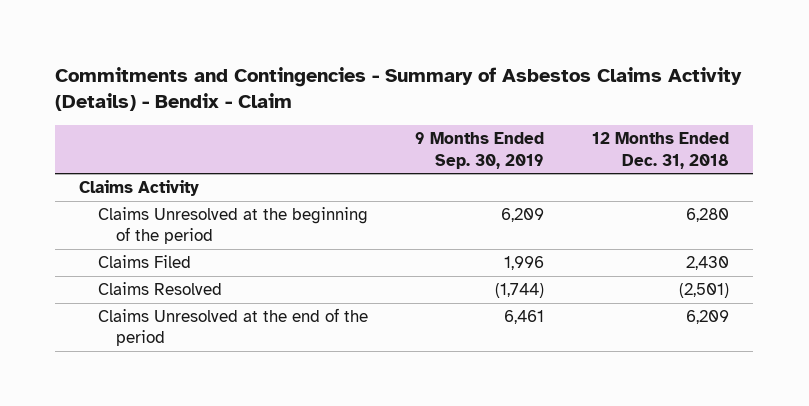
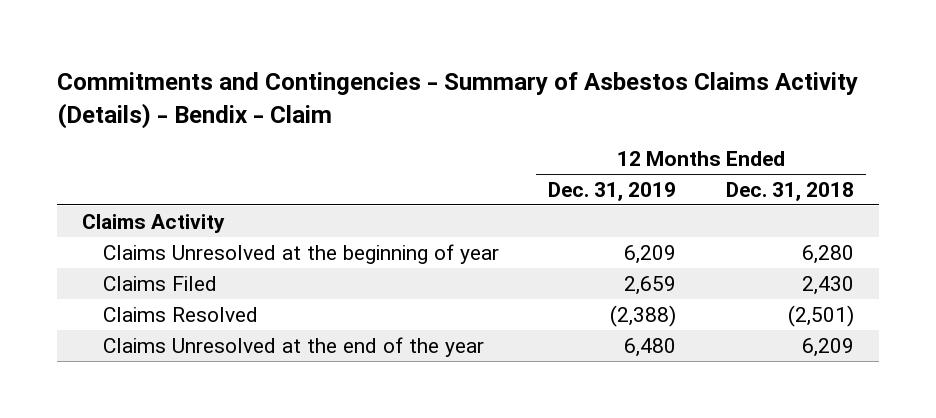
- | 9 Months Ended Sep. 30, 2019 | 12 Months Ended Dec. 31, 2018
+ | 12 Months Ended Dec. 31, 2019 | 12 Months Ended Dec. 31, 2018
- Claims Unresolved at the beginning of the period | 6,209 | 6,280
+ Claims Unresolved at the beginning of year | 6,209 | 6,280
- Claims Unresolved at the end of the period | 6,461 | 6,209
+ Claims Unresolved at the end of the year | 6,480 | 6,209

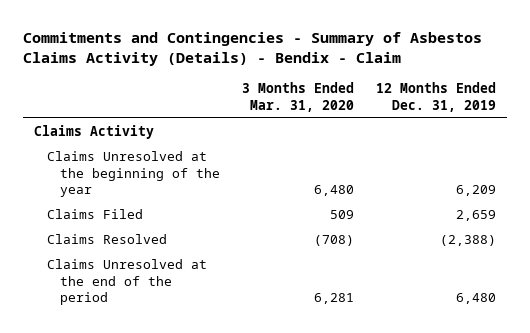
- | 12 Months Ended Dec. 31, 2019 | 12 Months Ended Dec. 31, 2018
+ | 3 Months Ended Mar. 31, 2020 | 12 Months Ended Dec. 31, 2019
- Claims Unresolved at the beginning of year | 6,209 | 6,280
+ Claims Unresolved at the beginning of the year | 6,480 | 6,209
- Claims Unresolved at the end of the year | 6,480 | 6,209
+ Claims Unresolved at the end of the period | 6,281 | 6,480

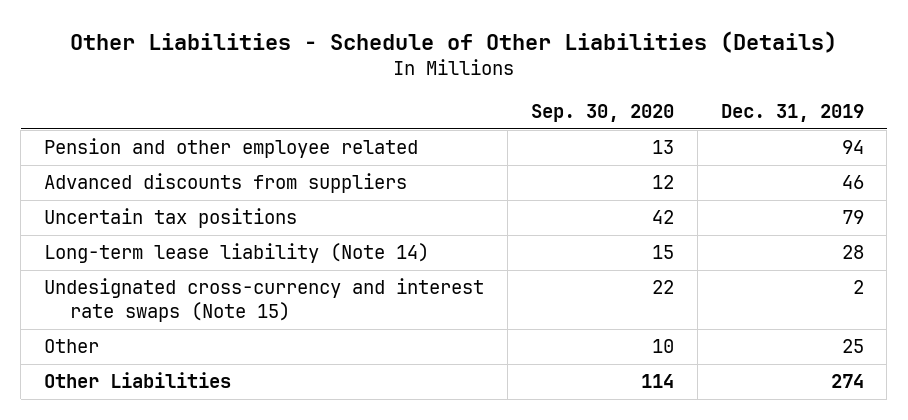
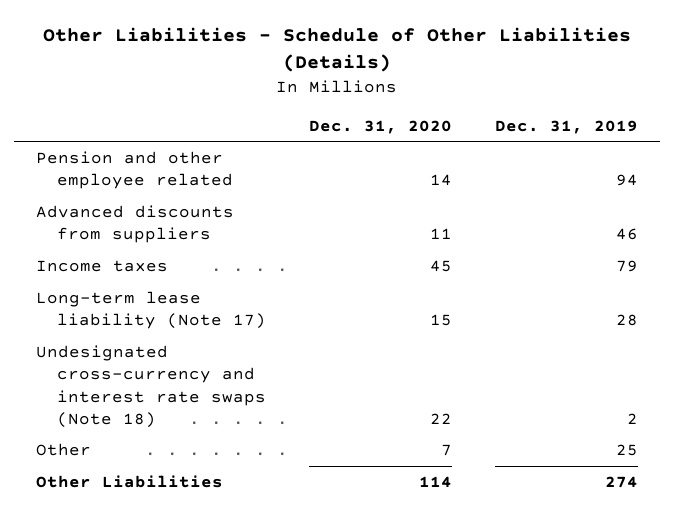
- | Sep. 30, 2020 | Dec. 31, 2019
+ | Dec. 31, 2020 | Dec. 31, 2019
- Uncertain tax positions | 42 | 79
- Long-term lease liability (Note 14) | 15 | 28
- Undesignated cross-currency and interest rate swaps (Note 15) | 22 | 2
+ Income taxes | 45 | 79
+ Long-term lease liability (Note 17) | 15 | 28
+ Undesignated cross-currency and interest rate swaps (Note 18) | 22 | 2

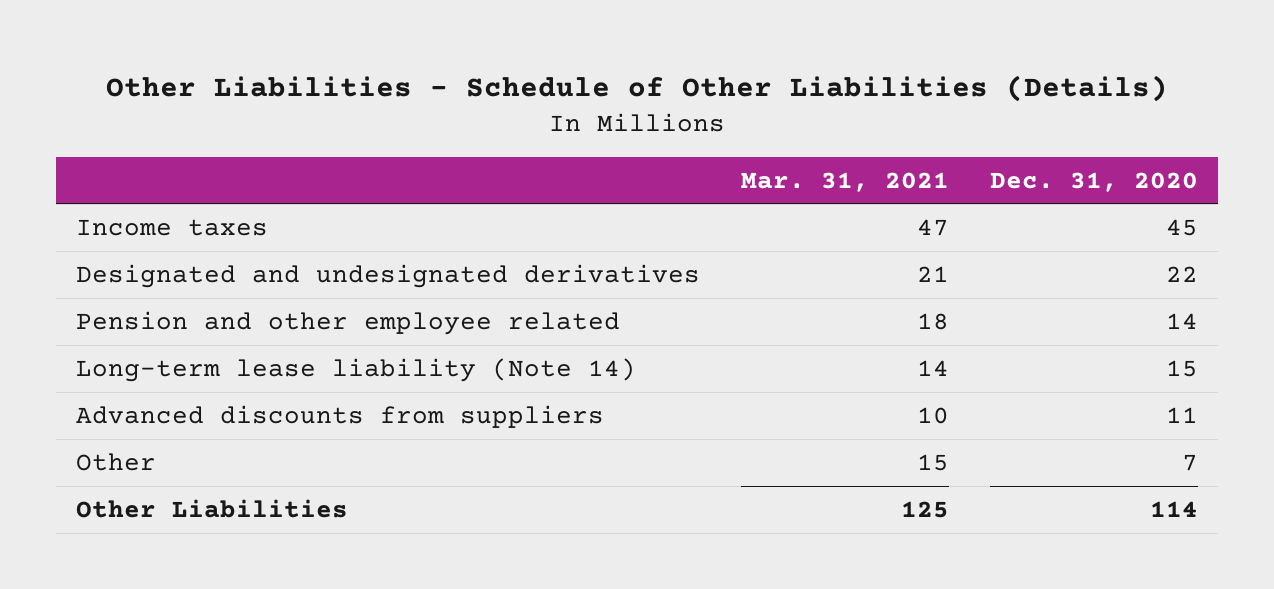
- | Dec. 31, 2020 | Dec. 31, 2019
+ | Mar. 31, 2021 | Dec. 31, 2020
moved up: Income taxes | 47 | 45
+ Designated and undesignated derivatives | 21 | 22
+ Long-term lease liability (Note 14) | 14 | 15
- Long-term lease liability (Note 17) | 15 | 28
- Undesignated cross-currency and interest rate swaps (Note 18) | 22 | 2

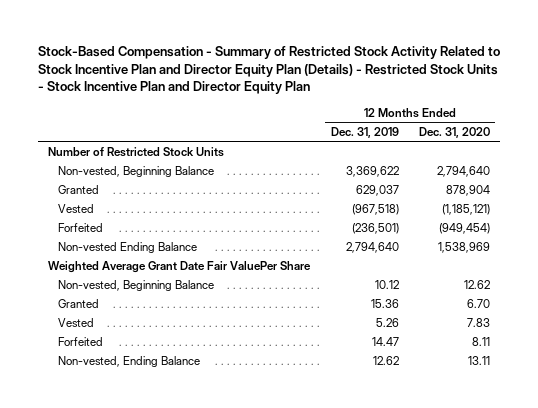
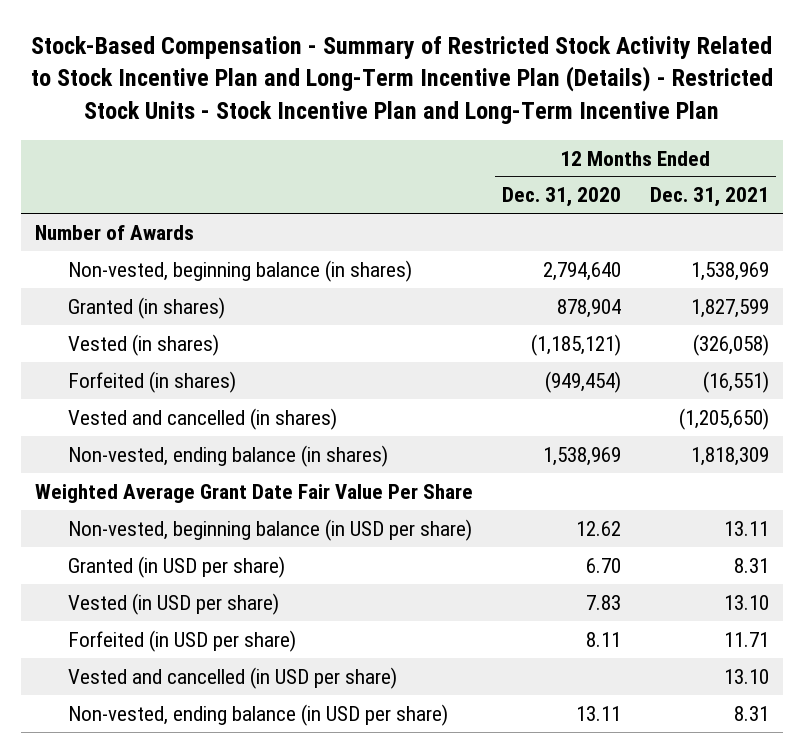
- Stock-Based Compensation - Summary of Restricted Stock Activity Related to Stock Incentive Plan and Director Equity Plan (Details) - Restricted Stock Units - Stock Incentive Plan and Director Equity Plan
+ Stock-Based Compensation - Summary of Restricted Stock Activity Related to Stock Incentive Plan and Long-Term Incentive Plan (Details) - Restricted Stock Units - Stock Incentive Plan and Long-Term Incentive Plan
- | 12 Months Ended Dec. 31, 2019 | 12 Months Ended Dec. 31, 2020
+ | 12 Months Ended Dec. 31, 2020 | 12 Months Ended Dec. 31, 2021
- Number of Restricted Stock Units
- Non-vested, Beginning Balance | 3,369,622 | 2,794,640
- Granted | 629,037 | 878,904
- Vested | (967,518) | (1,185,121)
- Forfeited | (236,501) | (949,454)
- Non-vested Ending Balance | 2,794,640 | 1,538,969
- Weighted Average Grant Date Fair ValuePer Share
- Non-vested, Beginning Balance | 10.12 | 12.62
- Granted | 15.36 | 6.70
- Vested | 5.26 | 7.83
- Forfeited | 14.47 | 8.11
- Non-vested, Ending Balance | 12.62 | 13.11
+ Number of Awards
+ Non-vested, beginning balance (in shares) | 2,794,640 | 1,538,969
+ Granted (in shares) | 878,904 | 1,827,599
+ Vested (in shares) | (1,185,121) | (326,058)
+ Forfeited (in shares) | (949,454) | (16,551)
+ Vested and cancelled (in shares) | | (1,205,650)
+ Non-vested, ending balance (in shares) | 1,538,969 | 1,818,309
+ Weighted Average Grant Date Fair Value Per Share
+ Non-vested, beginning balance (in USD per share) | 12.62 | 13.11
+ Granted (in USD per share) | 6.70 | 8.31
+ Vested (in USD per share) | 7.83 | 13.10
+ Forfeited (in USD per share) | 8.11 | 11.71
+ Vested and cancelled (in USD per share) | | 13.10
+ Non-vested, ending balance (in USD per share) | 13.11 | 8.31

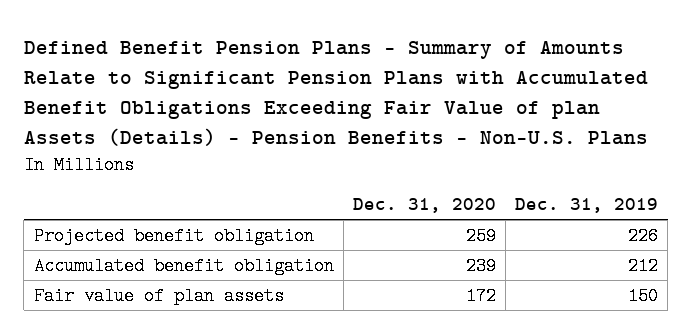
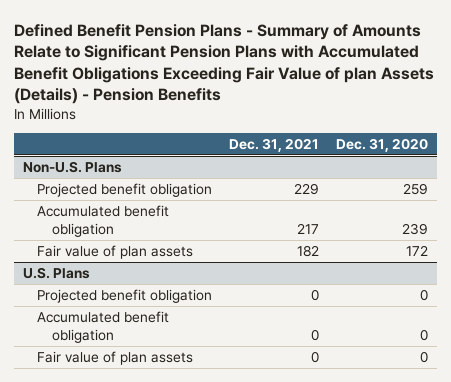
- Defined Benefit Pension Plans - Summary of Amounts Relate to Significant Pension Plans with Accumulated Benefit Obligations Exceeding Fair Value of plan Assets (Details) - Pension Benefits - Non-U.S. Plans
+ Defined Benefit Pension Plans - Summary of Amounts Relate to Significant Pension Plans with Accumulated Benefit Obligations Exceeding Fair Value of plan Assets (Details) - Pension Benefits
- | Dec. 31, 2020 | Dec. 31, 2019
+ | Dec. 31, 2021 | Dec. 31, 2020
+ Non-U.S. Plans
+ U.S. Plans
+ Projected benefit obligation | 0 | 0
+ Accumulated benefit obligation | 0 | 0
+ Fair value of plan assets | 0 | 0

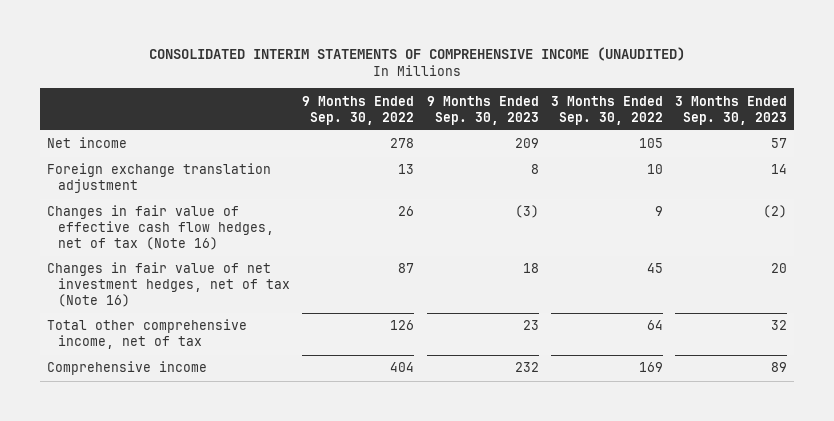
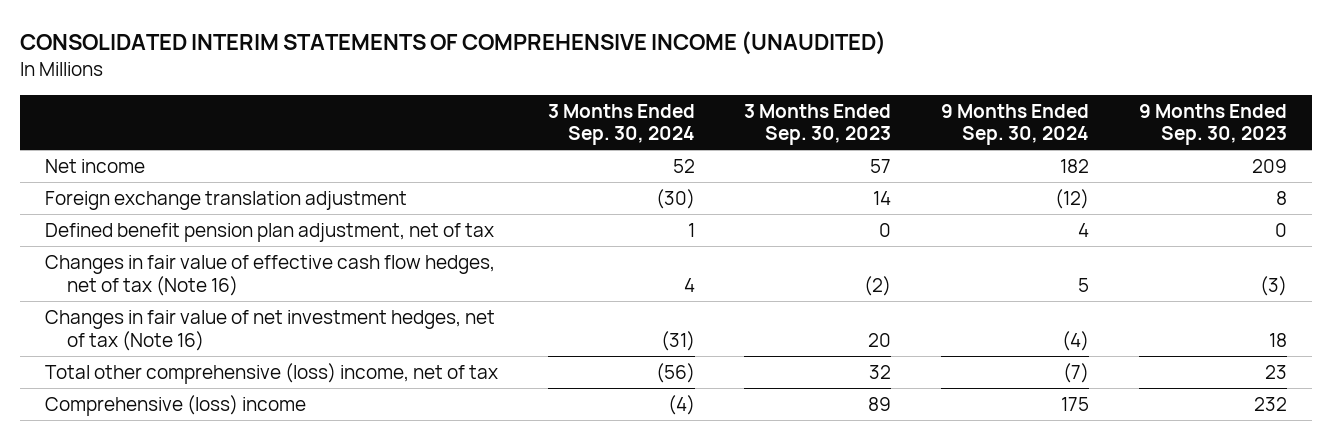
- | 9 Months Ended Sep. 30, 2022 | 9 Months Ended Sep. 30, 2023 | 3 Months Ended Sep. 30, 2022 | 3 Months Ended Sep. 30, 2023
+ | 3 Months Ended Sep. 30, 2024 | 3 Months Ended Sep. 30, 2023 | 9 Months Ended Sep. 30, 2024 | 9 Months Ended Sep. 30, 2023
+ Defined benefit pension plan adjustment, net of tax | 1 | 0 | 4 | 0
- Total other comprehensive income, net of tax | 126 | 23 | 64 | 32
- Comprehensive income | 404 | 232 | 169 | 89
+ Total other comprehensive (loss) income, net of tax | (56) | 32 | (7) | 23
+ Comprehensive (loss) income | (4) | 89 | 175 | 232

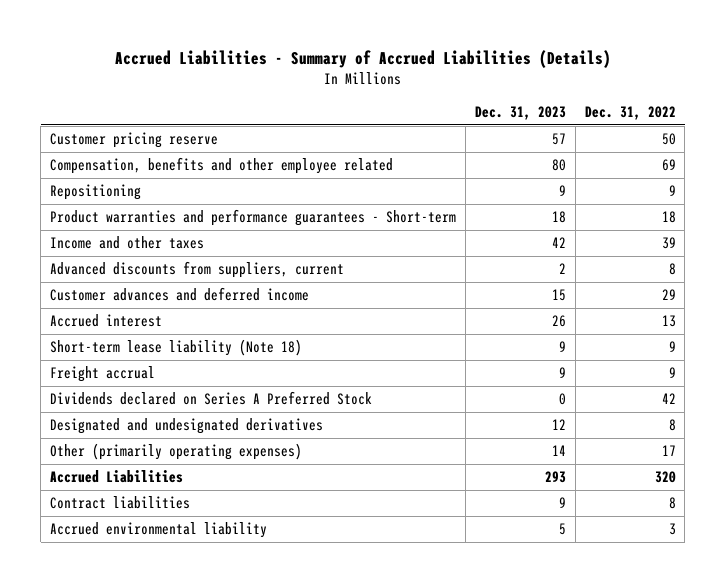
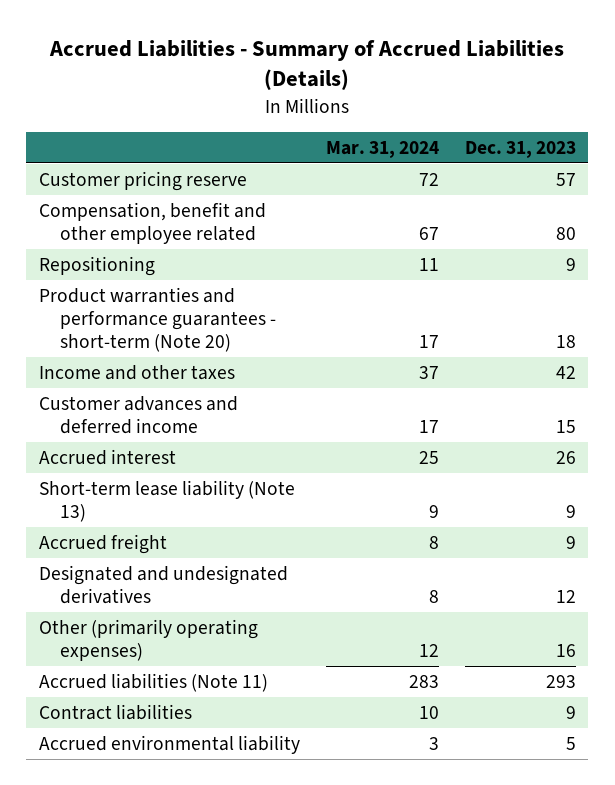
- | Dec. 31, 2023 | Dec. 31, 2022
+ | Mar. 31, 2024 | Dec. 31, 2023
- Compensation, benefits and other employee related | 80 | 69
+ Compensation, benefit and other employee related | 67 | 80
- Product warranties and performance guarantees - Short-term | 18 | 18
+ Product warranties and performance guarantees - short-term (Note 20) | 17 | 18
- Advanced discounts from suppliers, current | 2 | 8
- Short-term lease liability (Note 18) | 9 | 9
- Freight accrual | 9 | 9
- Dividends declared on Series A Preferred Stock | 0 | 42
+ Short-term lease liability (Note 13) | 9 | 9
+ Accrued freight | 8 | 9
- Other (primarily operating expenses) | 14 | 17
- Accrued Liabilities | 293 | 320
+ Other (primarily operating expenses) | 12 | 16
+ Accrued liabilities (Note 11) | 283 | 293

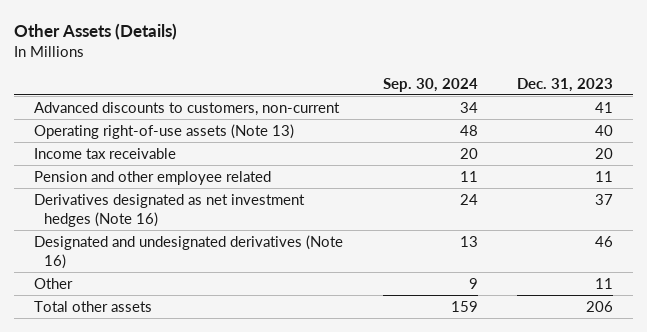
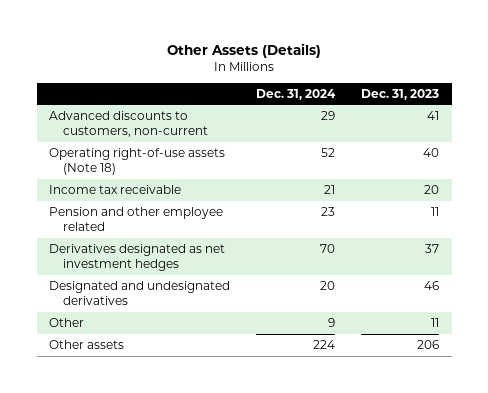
- | Sep. 30, 2024 | Dec. 31, 2023
+ | Dec. 31, 2024 | Dec. 31, 2023
- Operating right-of-use assets (Note 13) | 48 | 40
+ Operating right-of-use assets (Note 18) | 52 | 40
- Derivatives designated as net investment hedges (Note 16) | 24 | 37
- Designated and undesignated derivatives (Note 16) | 13 | 46
+ Derivatives designated as net investment hedges | 70 | 37
+ Designated and undesignated derivatives | 20 | 46
- Total other assets | 159 | 206
+ Other assets | 224 | 206

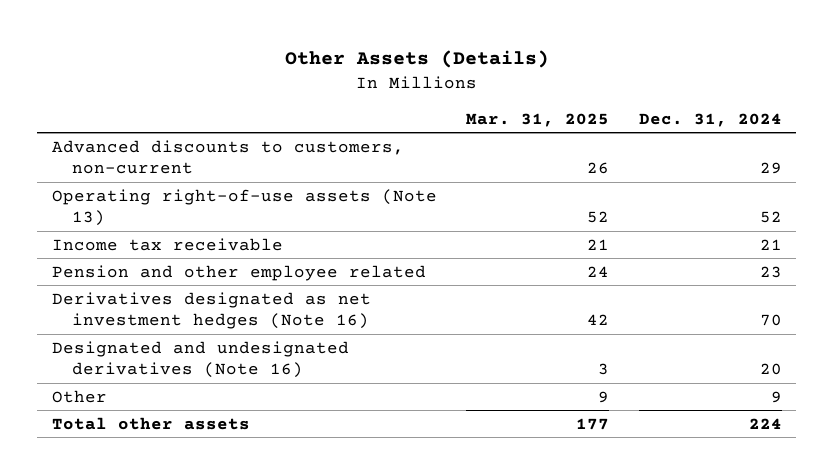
- | Dec. 31, 2024 | Dec. 31, 2023
+ | Mar. 31, 2025 | Dec. 31, 2024
- Operating right-of-use assets (Note 18) | 52 | 40
+ Operating right-of-use assets (Note 13) | 52 | 52
- Derivatives designated as net investment hedges | 70 | 37
- Designated and undesignated derivatives | 20 | 46
+ Derivatives designated as net investment hedges (Note 16) | 42 | 70
+ Designated and undesignated derivatives (Note 16) | 3 | 20
- Other assets | 224 | 206
+ Total other assets | 177 | 224

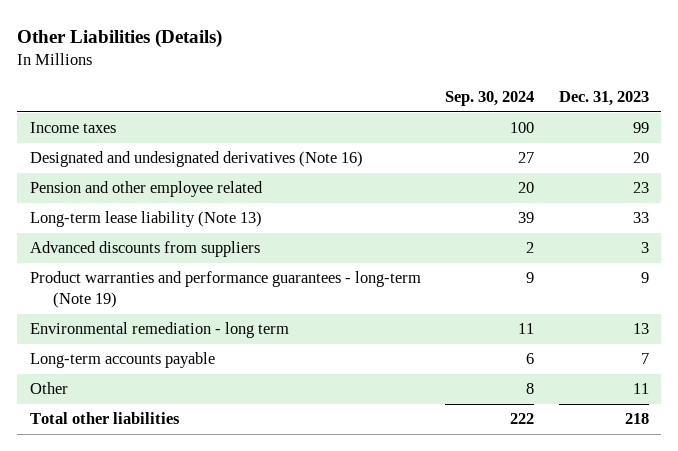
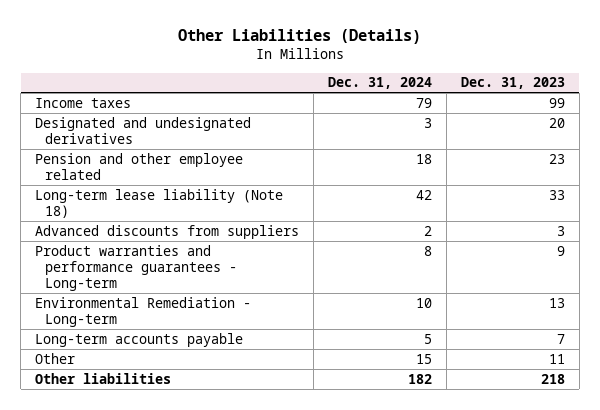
- | Sep. 30, 2024 | Dec. 31, 2023
+ | Dec. 31, 2024 | Dec. 31, 2023
- Designated and undesignated derivatives (Note 16) | 27 | 20
+ Designated and undesignated derivatives | 3 | 20
- Long-term lease liability (Note 13) | 39 | 33
+ Long-term lease liability (Note 18) | 42 | 33
- Product warranties and performance guarantees - long-term (Note 19) | 9 | 9
- Environmental remediation - long term | 11 | 13
+ Product warranties and performance guarantees - Long-term | 8 | 9
+ Environmental Remediation - Long-term | 10 | 13
- Total other liabilities | 222 | 218
+ Other liabilities | 182 | 218

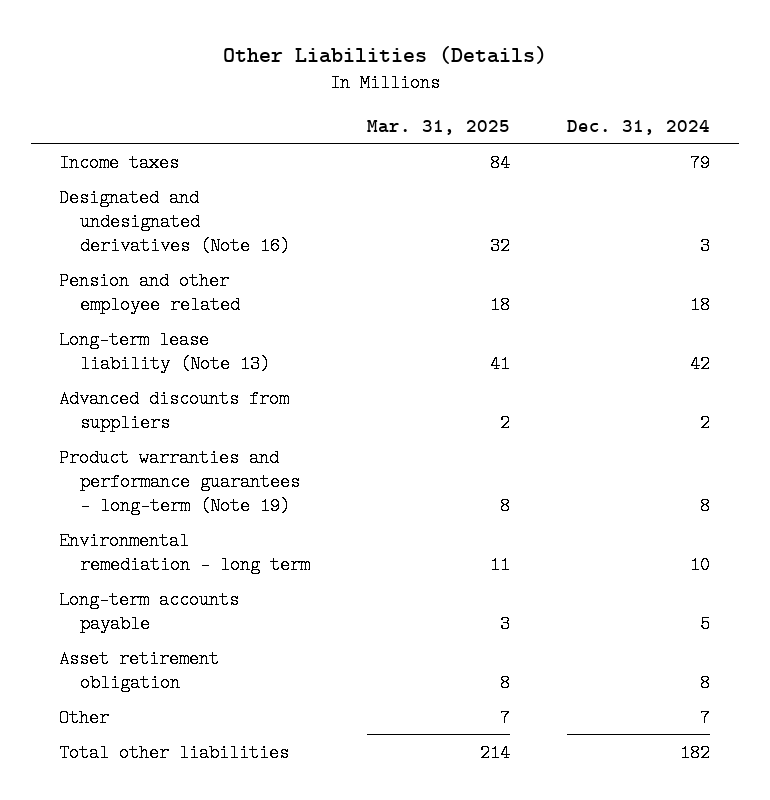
- | Dec. 31, 2024 | Dec. 31, 2023
+ | Mar. 31, 2025 | Dec. 31, 2024
- Designated and undesignated derivatives | 3 | 20
+ Designated and undesignated derivatives (Note 16) | 32 | 3
- Long-term lease liability (Note 18) | 42 | 33
+ Long-term lease liability (Note 13) | 41 | 42
- Product warranties and performance guarantees - Long-term | 8 | 9
- Environmental Remediation - Long-term | 10 | 13
+ Product warranties and performance guarantees - long-term (Note 19) | 8 | 8
+ Environmental remediation - long term | 11 | 10
- Other | 15 | 11
- Other liabilities | 182 | 218
+ Asset retirement obligation | 8 | 8
+ Other | 7 | 7
+ Total other liabilities | 214 | 182

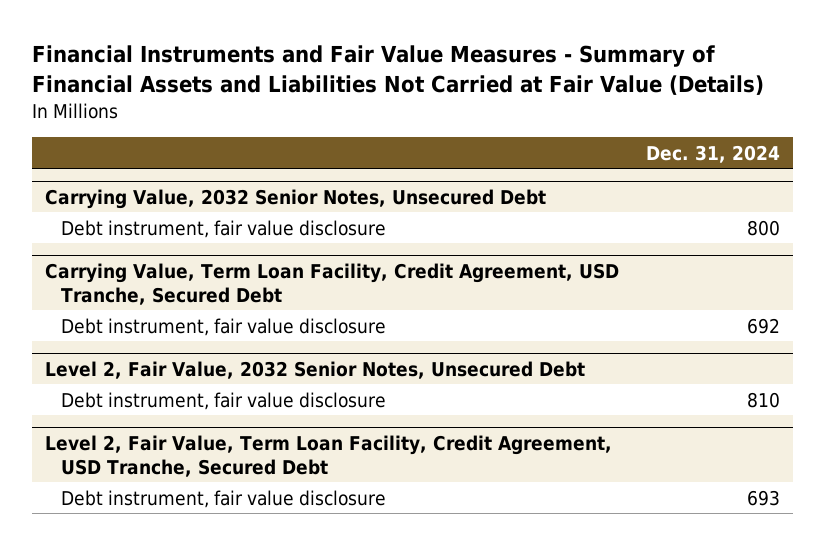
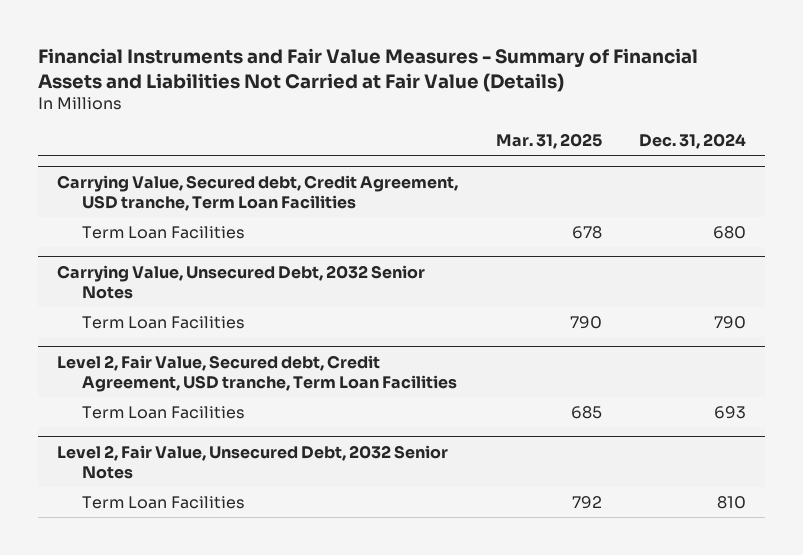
- | Dec. 31, 2024
+ | Mar. 31, 2025 | Dec. 31, 2024
- Carrying Value, 2032 Senior Notes, Unsecured Debt
- Debt instrument, fair value disclosure | 800
- Carrying Value, Term Loan Facility, Credit Agreement, USD Tranche, Secured Debt
- Debt instrument, fair value disclosure | 692
- Level 2, Fair Value, 2032 Senior Notes, Unsecured Debt
- Debt instrument, fair value disclosure | 810
- Level 2, Fair Value, Term Loan Facility, Credit Agreement, USD Tranche, Secured Debt
- Debt instrument, fair value disclosure | 693
+ Carrying Value, Secured debt, Credit Agreement, USD tranche, Term Loan Facilities
+ Term Loan Facilities | 678 | 680
+ Carrying Value, Unsecured Debt, 2032 Senior Notes
+ Term Loan Facilities | 790 | 790
+ Level 2, Fair Value, Secured debt, Credit Agreement, USD tranche, Term Loan Facilities
+ Term Loan Facilities | 685 | 693
+ Level 2, Fair Value, Unsecured Debt, 2032 Senior Notes
+ Term Loan Facilities | 792 | 810

